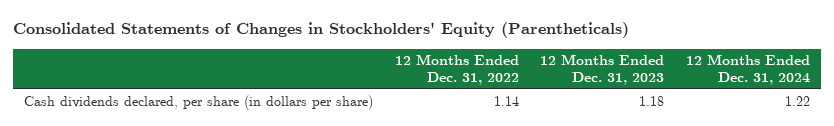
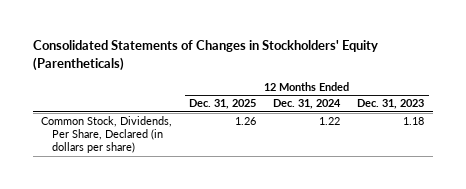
- | 12 Months Ended Dec. 31, 2022 | 12 Months Ended Dec. 31, 2023 | 12 Months Ended Dec. 31, 2024
+ | 12 Months Ended Dec. 31, 2025 | 12 Months Ended Dec. 31, 2024 | 12 Months Ended Dec. 31, 2023
- Cash dividends declared, per share (in dollars per share) | 1.14 | 1.18 | 1.22
+ Common Stock, Dividends, Per Share, Declared (in dollars per share) | 1.26 | 1.22 | 1.18

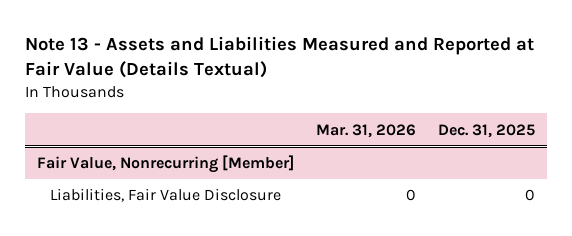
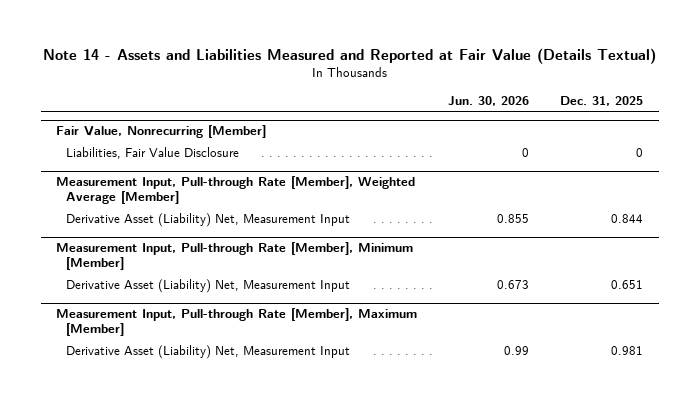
- Note 13 - Assets and Liabilities Measured and Reported at Fair Value (Details Textual)
+ Note 14 - Assets and Liabilities Measured and Reported at Fair Value (Details Textual)
- | Mar. 31, 2026 | Dec. 31, 2025
+ | Jun. 30, 2026 | Dec. 31, 2025
+ Measurement Input, Pull-through Rate [Member], Weighted Average [Member]
+ Derivative Asset (Liability) Net, Measurement Input | 0.855 | 0.844
+ Measurement Input, Pull-through Rate [Member], Minimum [Member]
+ Derivative Asset (Liability) Net, Measurement Input | 0.673 | 0.651
+ Measurement Input, Pull-through Rate [Member], Maximum [Member]
+ Derivative Asset (Liability) Net, Measurement Input | 0.99 | 0.981

